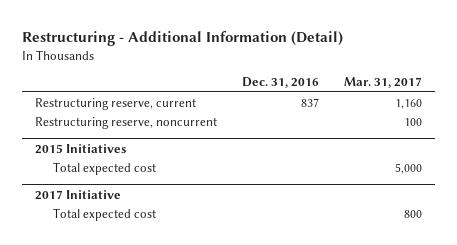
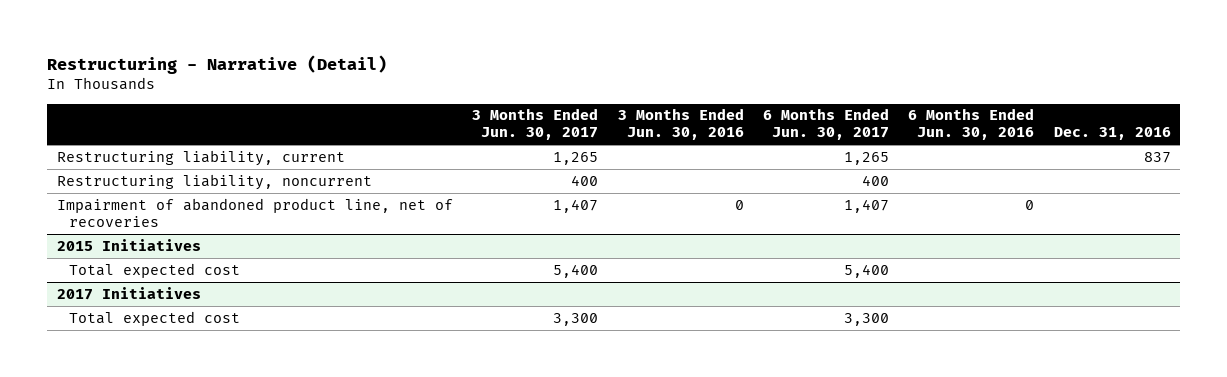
- Restructuring - Additional Information (Detail)
+ Restructuring - Narrative (Detail)
- | Dec. 31, 2016 | Mar. 31, 2017
+ | 3 Months Ended Jun. 30, 2017 | 3 Months Ended Jun. 30, 2016 | 6 Months Ended Jun. 30, 2017 | 6 Months Ended Jun. 30, 2016 | Dec. 31, 2016
- Restructuring reserve, current | 837 | 1,160
- Restructuring reserve, noncurrent | | 100
+ Restructuring liability, current | 1,265 | | 1,265 | | 837
+ Restructuring liability, noncurrent | 400 | | 400 | |
+ Impairment of abandoned product line, net of recoveries | 1,407 | 0 | 1,407 | 0 |
- 2017 Initiative
+ 2017 Initiatives

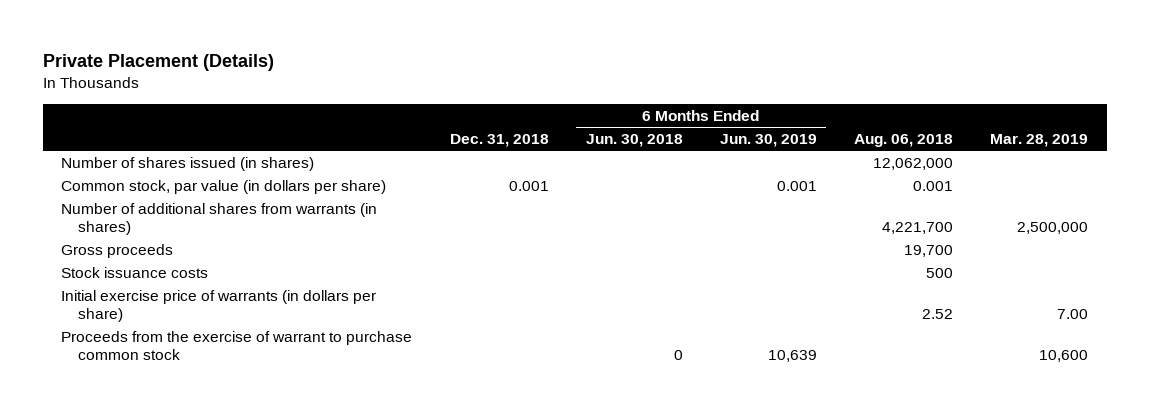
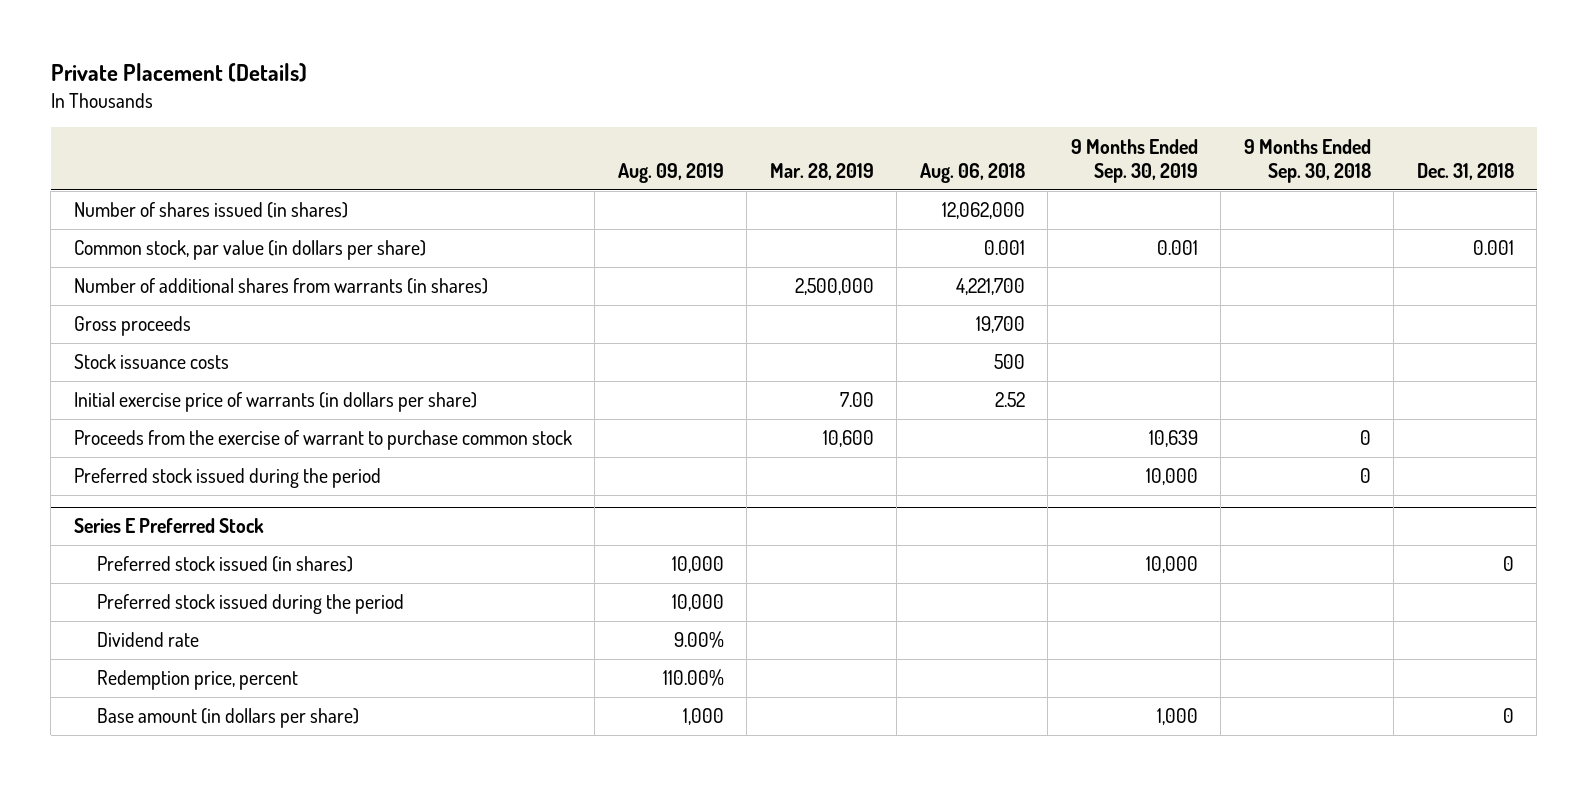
- | Dec. 31, 2018 | 6 Months Ended Jun. 30, 2018 | 6 Months Ended Jun. 30, 2019 | Aug. 06, 2018 | Mar. 28, 2019
+ | Aug. 09, 2019 | Mar. 28, 2019 | Aug. 06, 2018 | 9 Months Ended Sep. 30, 2019 | 9 Months Ended Sep. 30, 2018 | Dec. 31, 2018
+ Preferred stock issued during the period | | | | 10,000 | 0 |
+ Series E Preferred Stock
+ Preferred stock issued (in shares) | 10,000 | | | 10,000 | | 0
+ Preferred stock issued during the period | 10,000 | | | | |
+ Dividend rate | 9.00% | | | | |
+ Redemption price, percent | 110.00% | | | | |
+ Base amount (in dollars per share) | 1,000 | | | 1,000 | | 0

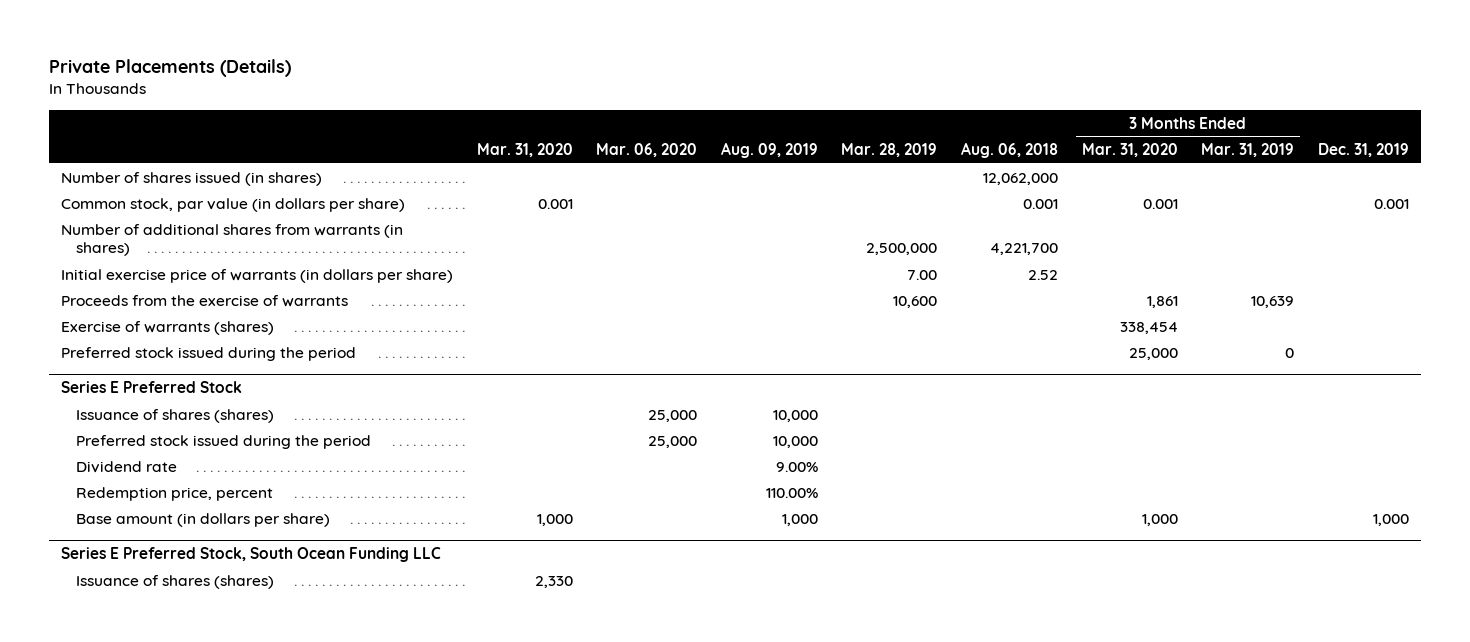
- Private Placement (Details)
+ Private Placements (Details)
- | Aug. 09, 2019 | Mar. 28, 2019 | Aug. 06, 2018 | 9 Months Ended Sep. 30, 2019 | 9 Months Ended Sep. 30, 2018 | Dec. 31, 2018
+ | Mar. 31, 2020 | Mar. 06, 2020 | Aug. 09, 2019 | Mar. 28, 2019 | Aug. 06, 2018 | 3 Months Ended Mar. 31, 2020 | 3 Months Ended Mar. 31, 2019 | Dec. 31, 2019
- Gross proceeds | | | 19,700 | | |
- Stock issuance costs | | | 500 | | |
- Proceeds from the exercise of warrant to purchase common stock | | 10,600 | | 10,639 | 0 |
+ Proceeds from the exercise of warrants | | | | 10,600 | | 1,861 | 10,639 |
+ Exercise of warrants (shares) | | | | | | 338,454 | |
@ Series E Preferred Stock
- Preferred stock issued (in shares) | 10,000 | | | 10,000 | | 0
+ Issuance of shares (shares) | | 25,000 | 10,000 | | | | |
+ Series E Preferred Stock, South Ocean Funding LLC
+ Issuance of shares (shares) | 2,330 | | | | | | |

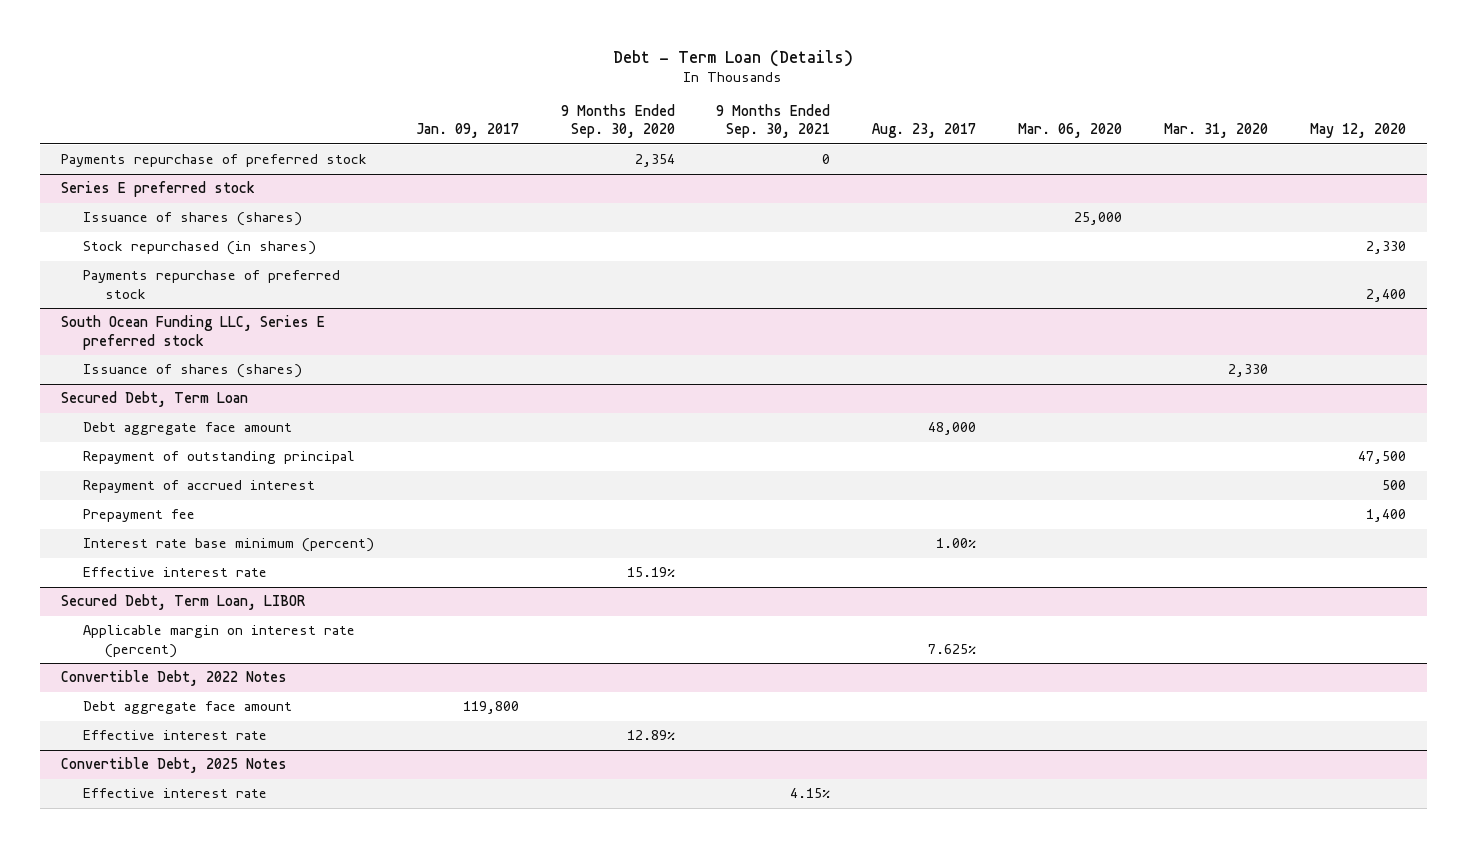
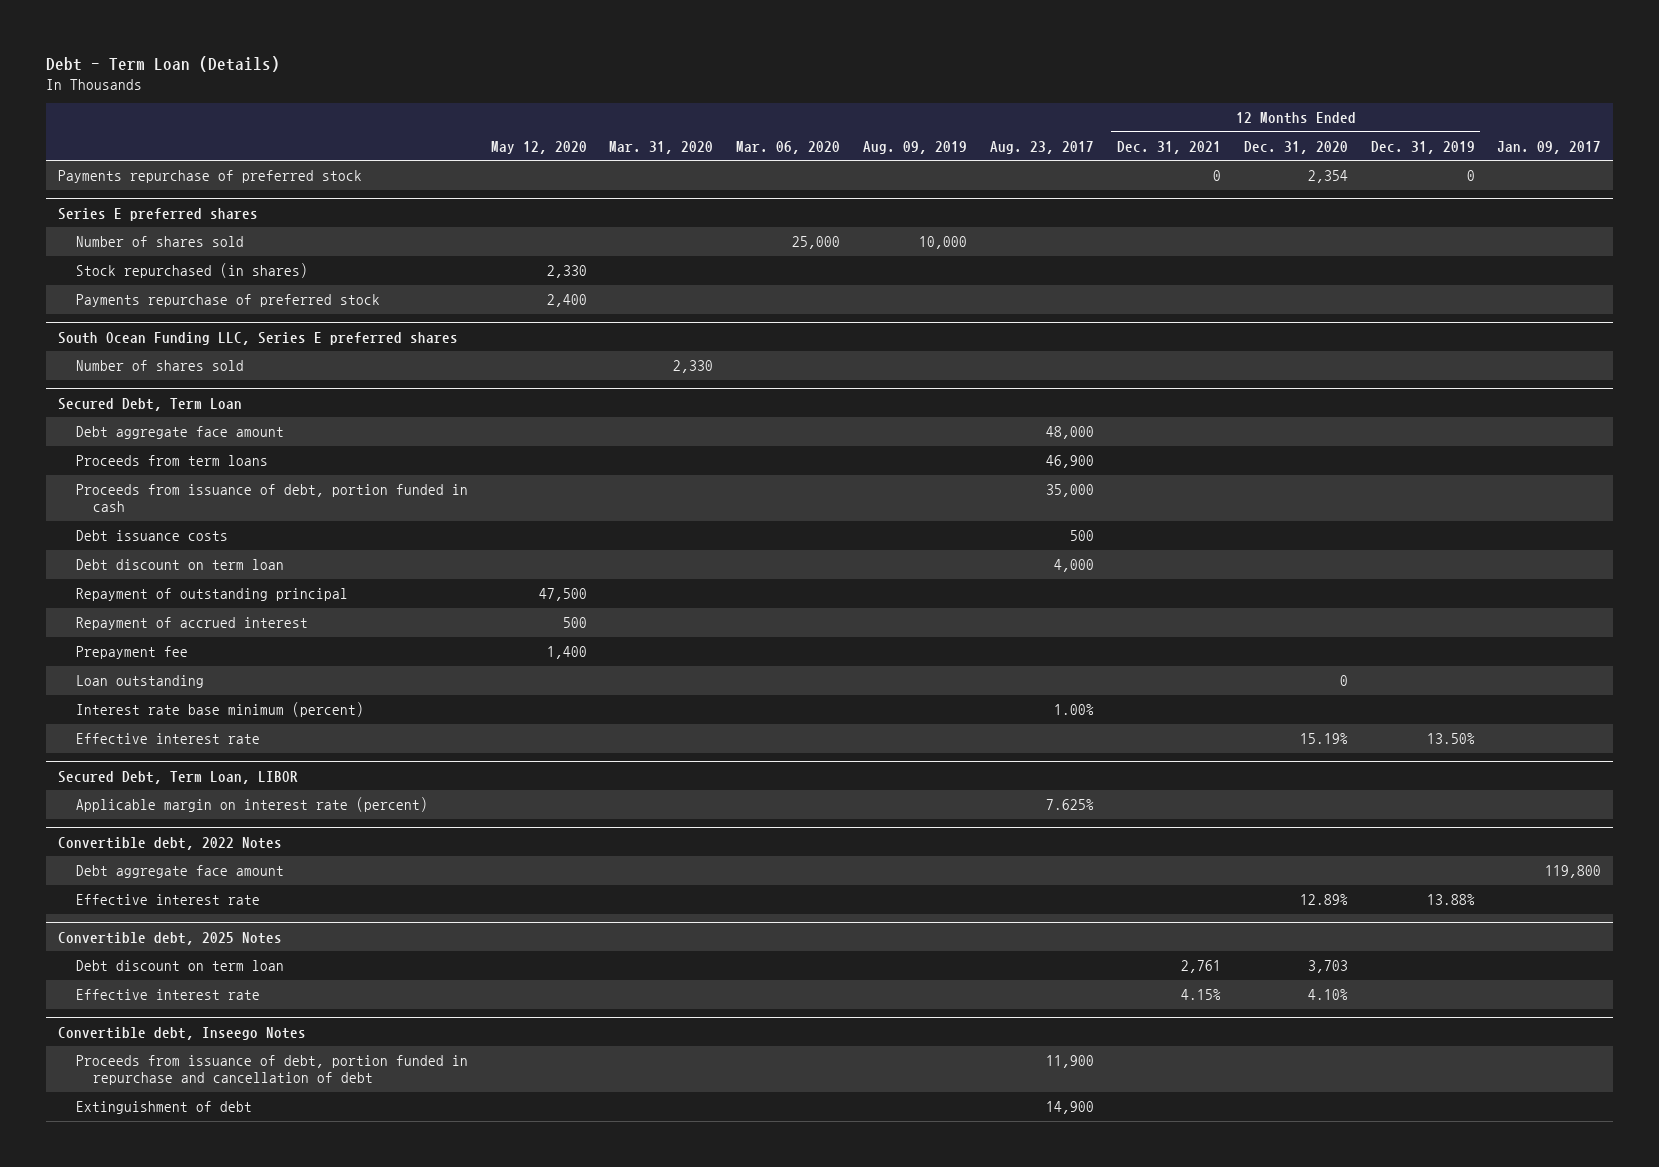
- | Jan. 09, 2017 | 9 Months Ended Sep. 30, 2020 | 9 Months Ended Sep. 30, 2021 | Aug. 23, 2017 | Mar. 06, 2020 | Mar. 31, 2020 | May 12, 2020
+ | May 12, 2020 | Mar. 31, 2020 | Mar. 06, 2020 | Aug. 09, 2019 | Aug. 23, 2017 | 12 Months Ended Dec. 31, 2021 | 12 Months Ended Dec. 31, 2020 | 12 Months Ended Dec. 31, 2019 | Jan. 09, 2017
- Series E preferred stock
- Issuance of shares (shares) | | | | | 25,000 | |
+ Series E preferred shares
+ Number of shares sold | | | 25,000 | 10,000 | | | | |
- South Ocean Funding LLC, Series E preferred stock
- Issuance of shares (shares) | | | | | | 2,330 |
+ South Ocean Funding LLC, Series E preferred shares
+ Number of shares sold | | 2,330 | | | | | | |
@ Secured Debt, Term Loan
+ Proceeds from term loans | | | | | 46,900 | | | |
+ Proceeds from issuance of debt, portion funded in cash | | | | | 35,000 | | | |
+ Debt issuance costs | | | | | 500 | | | |
+ Debt discount on term loan | | | | | 4,000 | | | |
+ Loan outstanding | | | | | | | 0 | |
- Convertible Debt, 2022 Notes
+ Convertible debt, 2022 Notes
- Convertible Debt, 2025 Notes
+ Convertible debt, 2025 Notes
+ Debt discount on term loan | | | | | | 2,761 | 3,703 | |
+ Convertible debt, Inseego Notes
+ Proceeds from issuance of debt, portion funded in repurchase and cancellation of debt | | | | | 11,900 | | | |
+ Extinguishment of debt | | | | | 14,900 | | | |

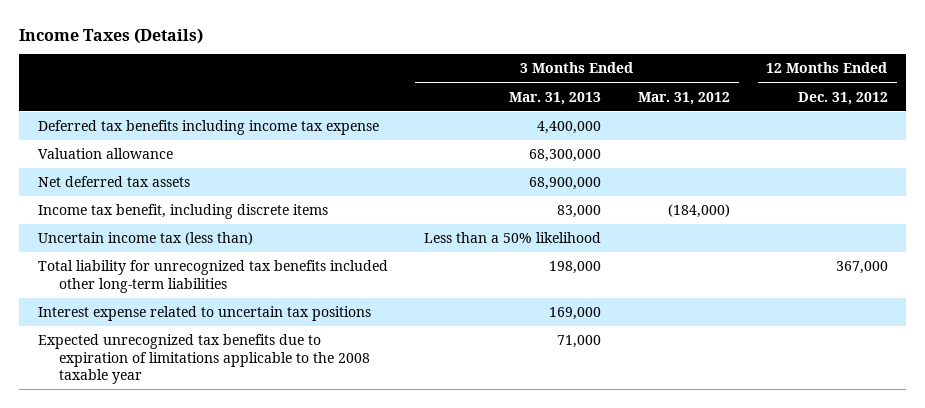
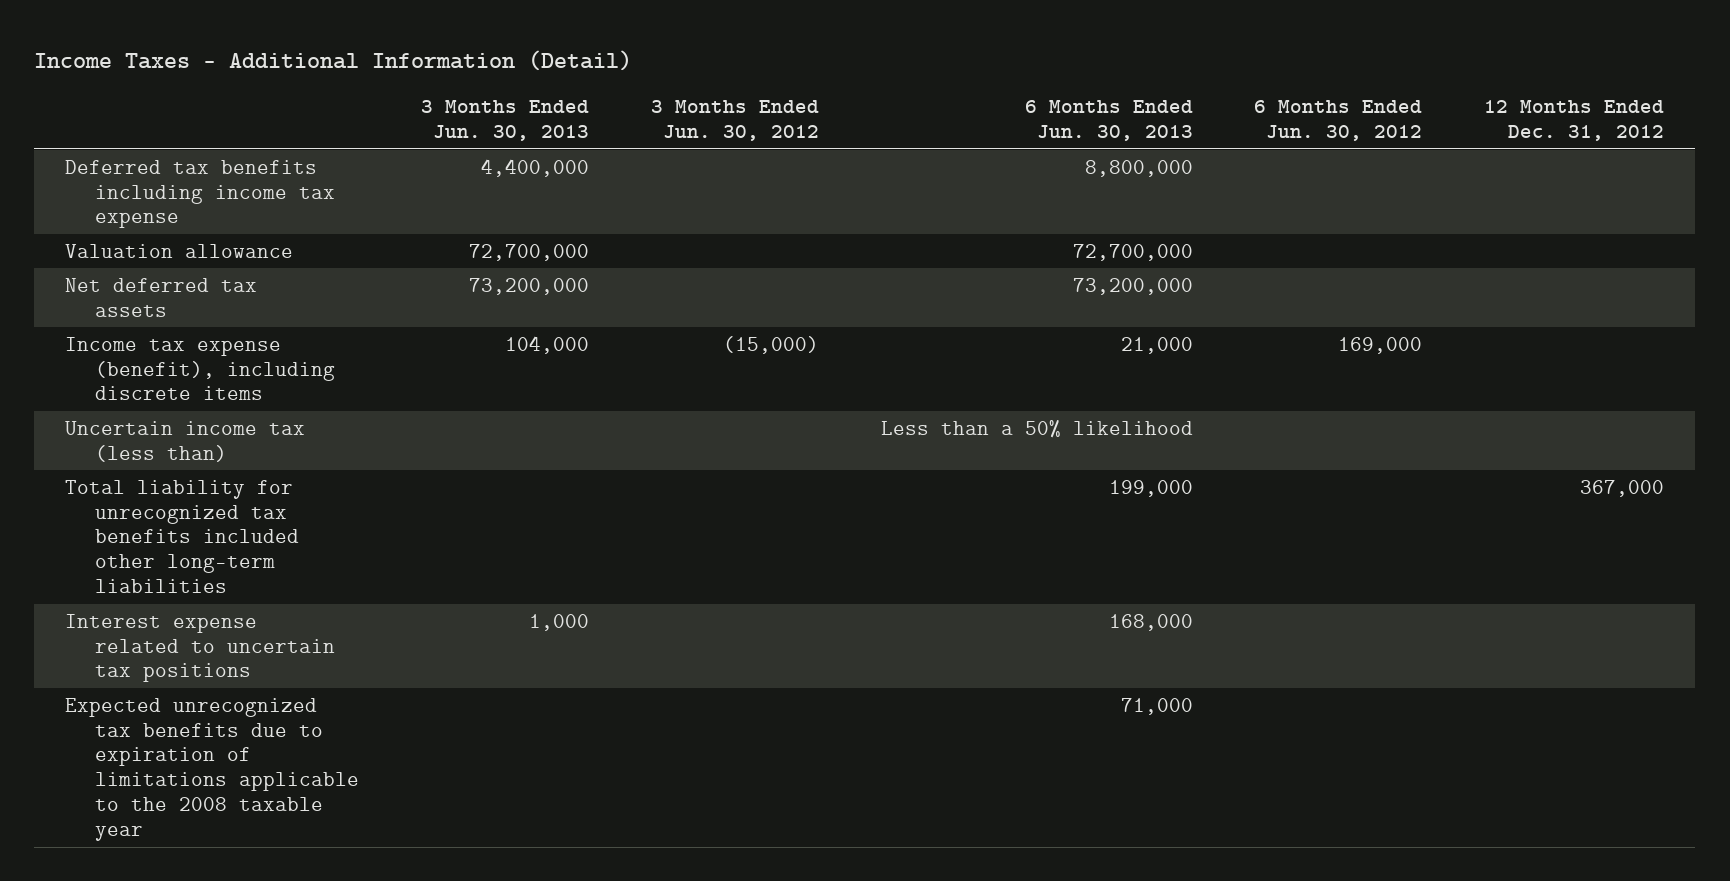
- Income Taxes (Details)
+ Income Taxes - Additional Information (Detail)
- | 3 Months Ended Mar. 31, 2013 | 3 Months Ended Mar. 31, 2012 | 12 Months Ended Dec. 31, 2012
+ | 3 Months Ended Jun. 30, 2013 | 3 Months Ended Jun. 30, 2012 | 6 Months Ended Jun. 30, 2013 | 6 Months Ended Jun. 30, 2012 | 12 Months Ended Dec. 31, 2012
- Income tax benefit, including discrete items | 83,000 | (184,000) |
+ Income tax expense (benefit), including discrete items | 104,000 | (15,000) | 21,000 | 169,000 |

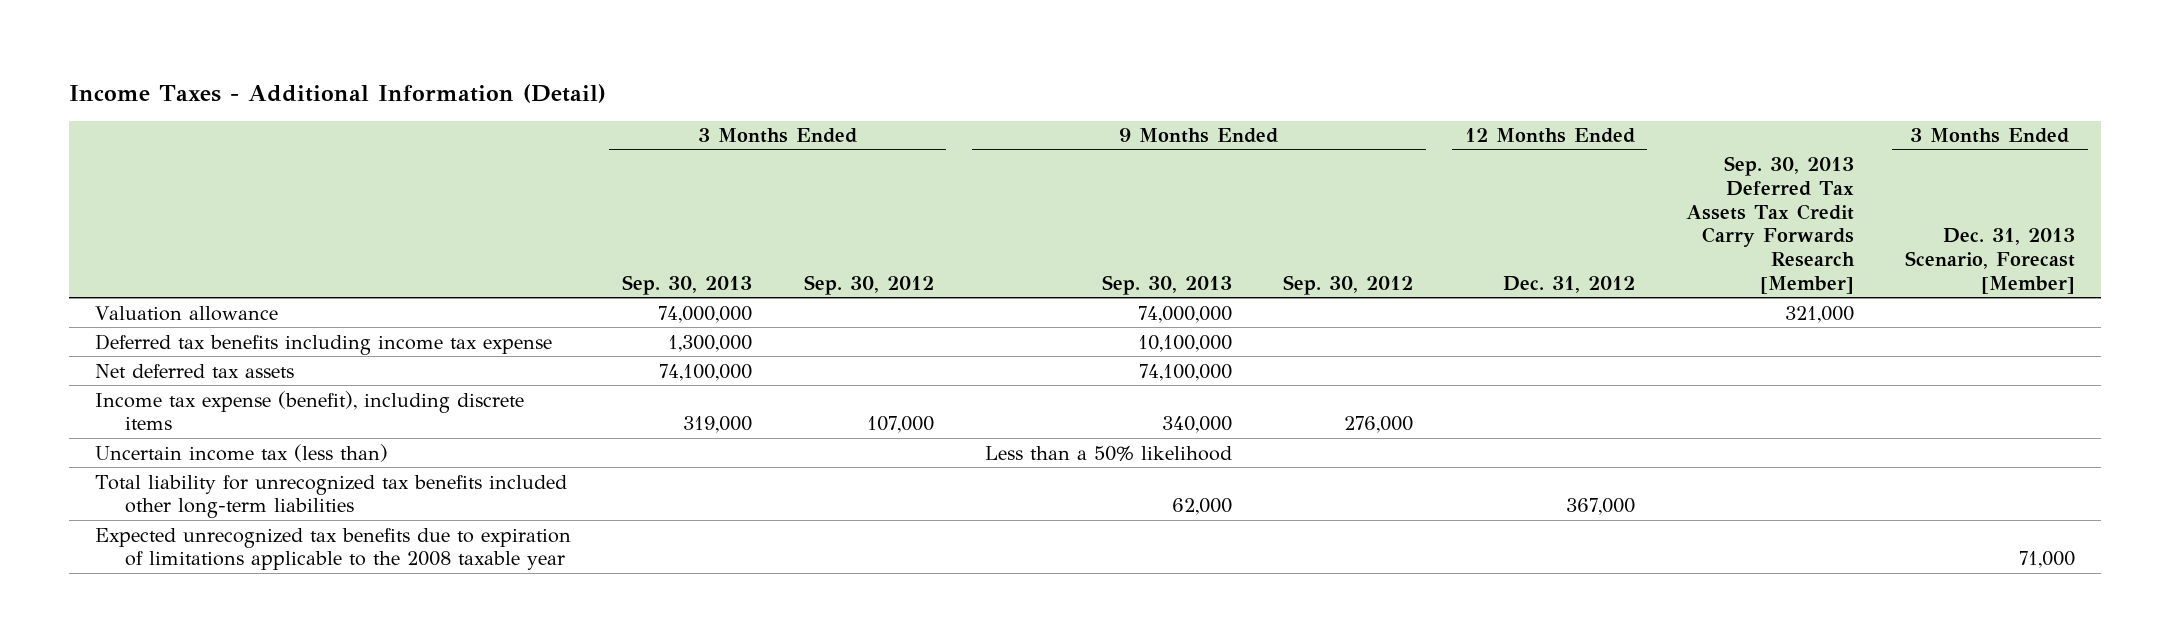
- | 3 Months Ended Jun. 30, 2013 | 3 Months Ended Jun. 30, 2012 | 6 Months Ended Jun. 30, 2013 | 6 Months Ended Jun. 30, 2012 | 12 Months Ended Dec. 31, 2012
+ | 3 Months Ended Sep. 30, 2013 | 3 Months Ended Sep. 30, 2012 | 9 Months Ended Sep. 30, 2013 | 9 Months Ended Sep. 30, 2012 | 12 Months Ended Dec. 31, 2012 | Sep. 30, 2013 Deferred Tax Assets Tax Credit Carry Forwards Research [Member] | 3 Months Ended Dec. 31, 2013 Scenario, Forecast [Member]
moved down: Deferred tax benefits including income tax expense | 1,300,000 | | 10,100,000 | | | |
- Interest expense related to uncertain tax positions | 1,000 | | 168,000 | |

